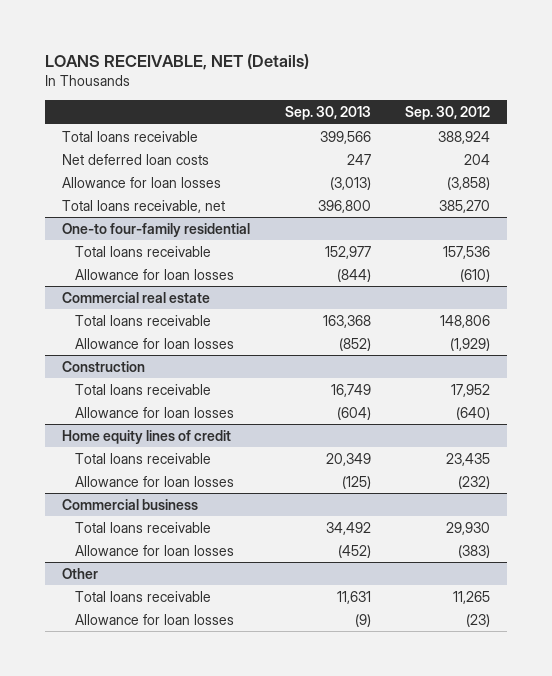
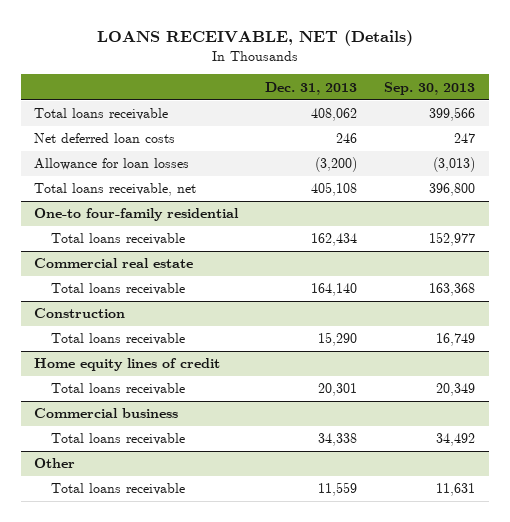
- | Sep. 30, 2013 | Sep. 30, 2012
+ | Dec. 31, 2013 | Sep. 30, 2013
@ One-to four-family residential
- Allowance for loan losses | (844) | (610)
@ Commercial real estate
- Allowance for loan losses | (852) | (1,929)
@ Construction
- Allowance for loan losses | (604) | (640)
@ Home equity lines of credit
- Allowance for loan losses | (125) | (232)
@ Commercial business
- Allowance for loan losses | (452) | (383)
@ Other
- Allowance for loan losses | (9) | (23)

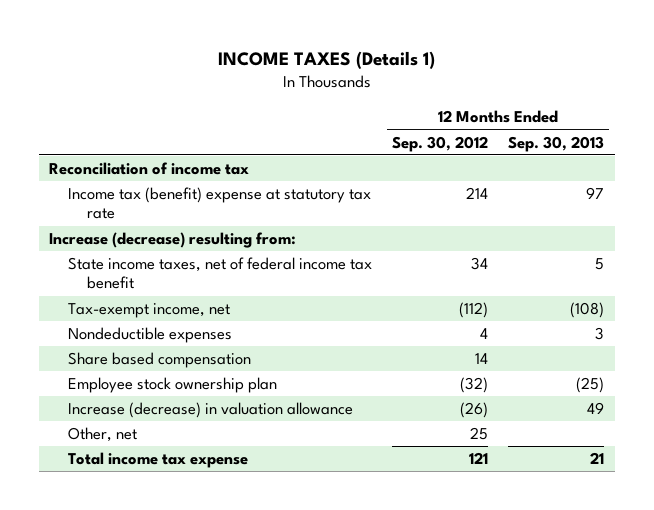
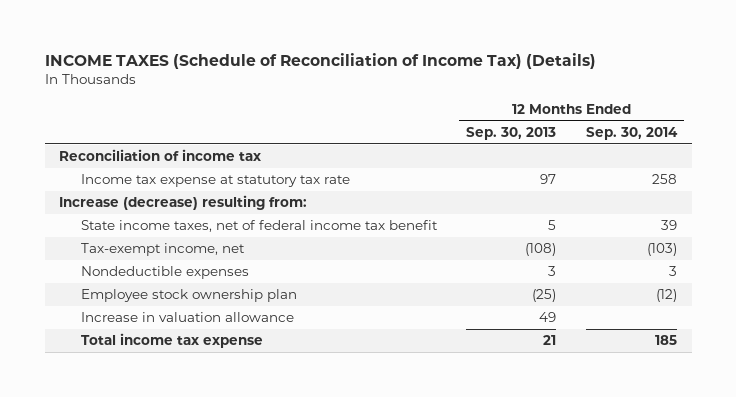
- INCOME TAXES (Details 1)
+ INCOME TAXES (Schedule of Reconciliation of Income Tax) (Details)
- | 12 Months Ended Sep. 30, 2012 | 12 Months Ended Sep. 30, 2013
+ | 12 Months Ended Sep. 30, 2013 | 12 Months Ended Sep. 30, 2014
- Income tax (benefit) expense at statutory tax rate | 214 | 97
+ Income tax expense at statutory tax rate | 97 | 258
- Share based compensation | 14 |
- Increase (decrease) in valuation allowance | (26) | 49
- Other, net | 25 |
+ Increase in valuation allowance | 49 |

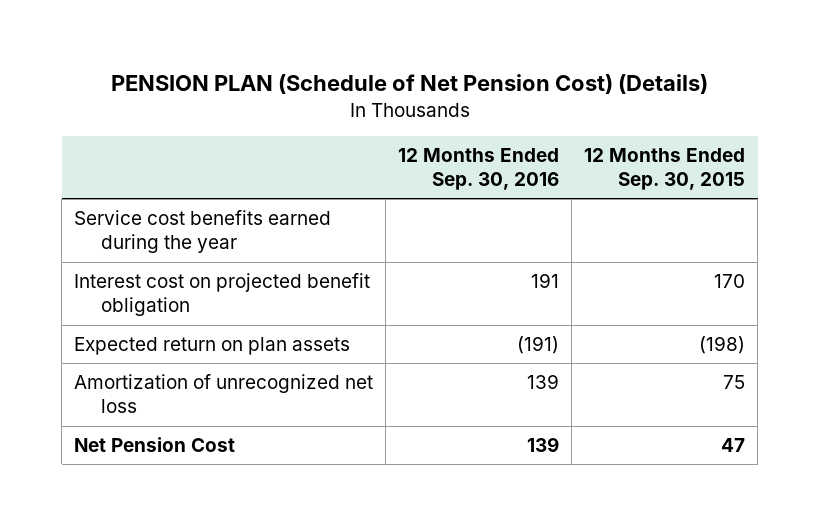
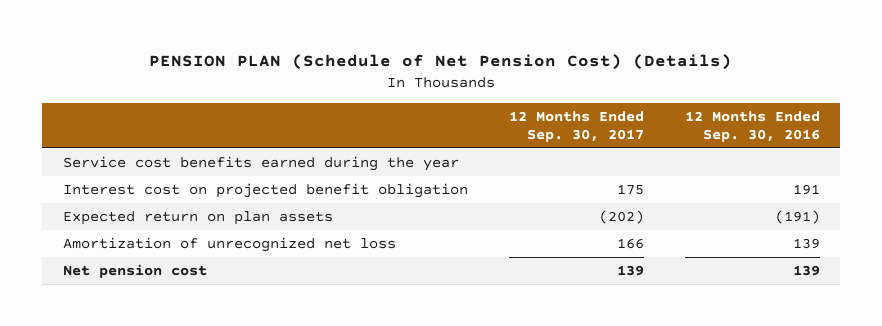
- | 12 Months Ended Sep. 30, 2016 | 12 Months Ended Sep. 30, 2015
+ | 12 Months Ended Sep. 30, 2017 | 12 Months Ended Sep. 30, 2016
- Net Pension Cost | 139 | 47
+ Net pension cost | 139 | 139

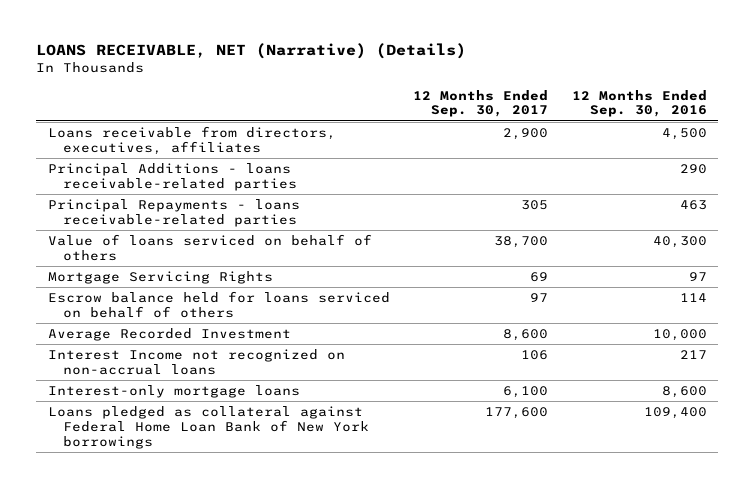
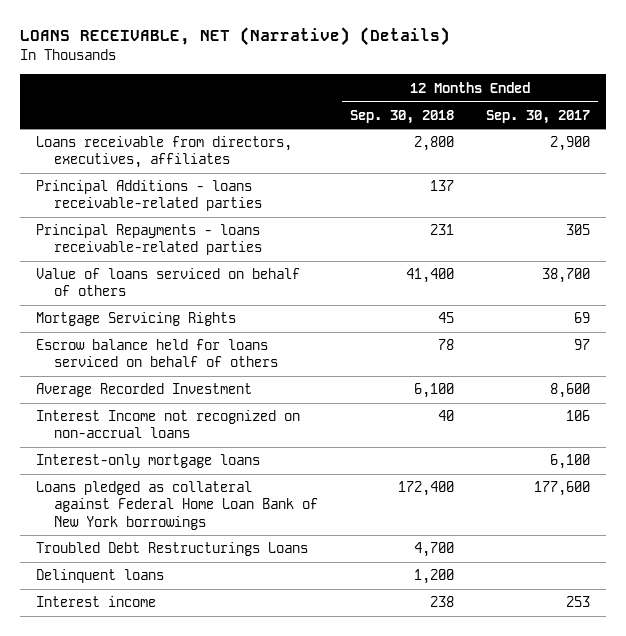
- | 12 Months Ended Sep. 30, 2017 | 12 Months Ended Sep. 30, 2016
+ | 12 Months Ended Sep. 30, 2018 | 12 Months Ended Sep. 30, 2017
+ Troubled Debt Restructurings Loans | 4,700 |
+ Delinquent loans | 1,200 |
+ Interest income | 238 | 253

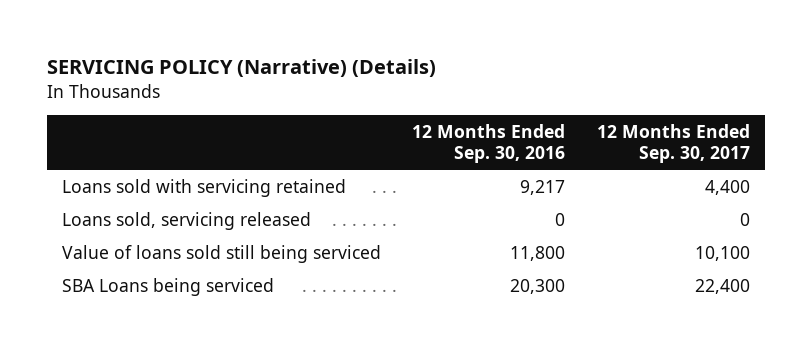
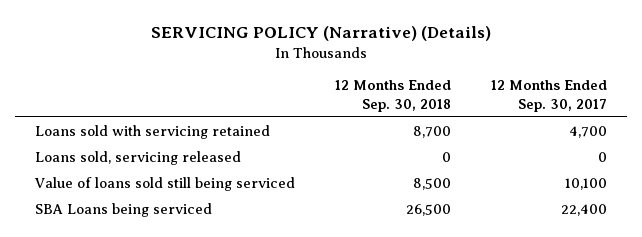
- | 12 Months Ended Sep. 30, 2016 | 12 Months Ended Sep. 30, 2017
+ | 12 Months Ended Sep. 30, 2018 | 12 Months Ended Sep. 30, 2017
- Loans sold with servicing retained | 9,217 | 4,400
+ Loans sold with servicing retained | 8,700 | 4,700

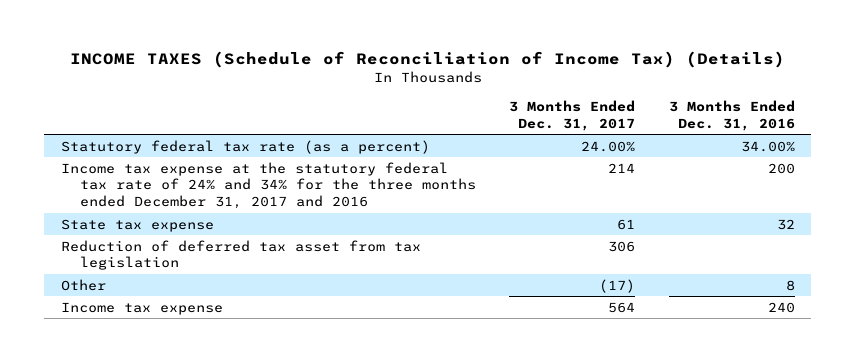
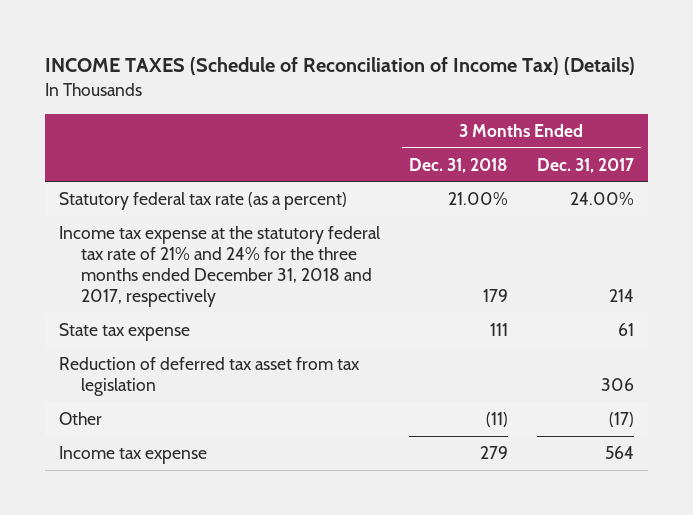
- | 3 Months Ended Dec. 31, 2017 | 3 Months Ended Dec. 31, 2016
+ | 3 Months Ended Dec. 31, 2018 | 3 Months Ended Dec. 31, 2017
- Income tax expense at the statutory federal tax rate of 24% and 34% for the three months ended December 31, 2017 and 2016 | 214 | 200
+ Income tax expense at the statutory federal tax rate of 21% and 24% for the three months ended December 31, 2018 and 2017, respectively | 179 | 214

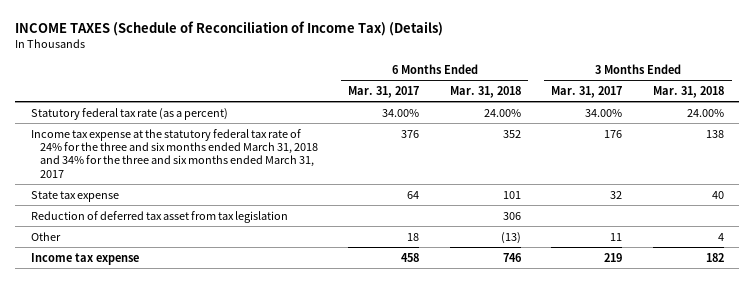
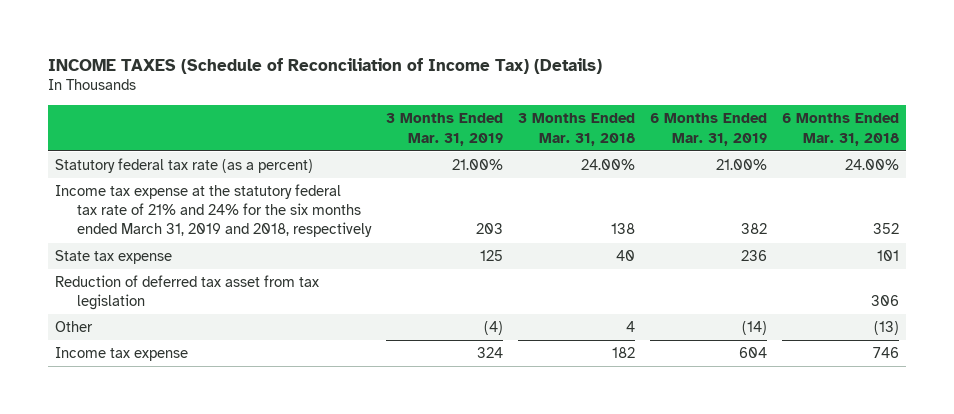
- | 6 Months Ended Mar. 31, 2017 | 6 Months Ended Mar. 31, 2018 | 3 Months Ended Mar. 31, 2017 | 3 Months Ended Mar. 31, 2018
+ | 3 Months Ended Mar. 31, 2019 | 3 Months Ended Mar. 31, 2018 | 6 Months Ended Mar. 31, 2019 | 6 Months Ended Mar. 31, 2018
- Income tax expense at the statutory federal tax rate of 24% for the three and six months ended March 31, 2018 and 34% for the three and six months ended March 31, 2017 | 376 | 352 | 176 | 138
+ Income tax expense at the statutory federal tax rate of 21% and 24% for the six months ended March 31, 2019 and 2018, respectively | 203 | 138 | 382 | 352

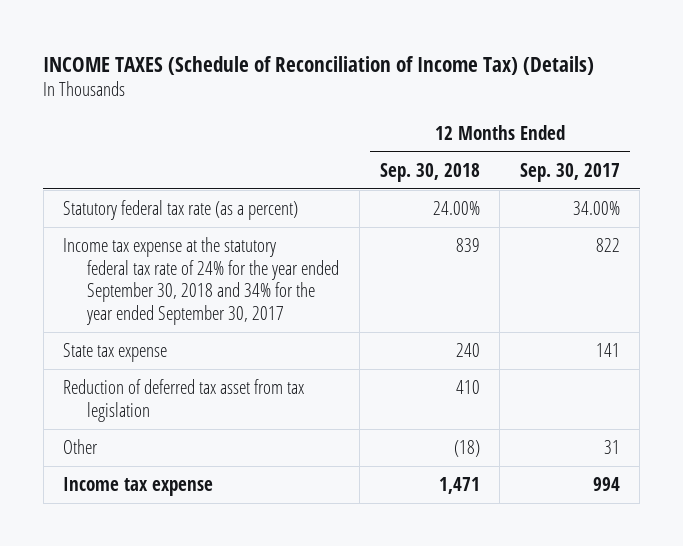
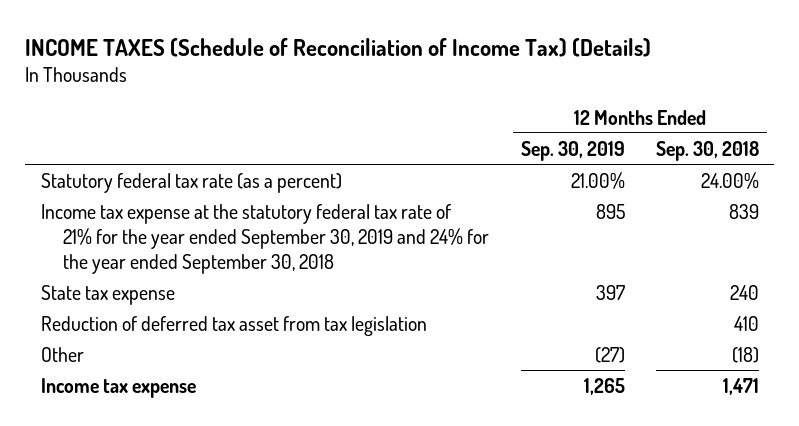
- | 12 Months Ended Sep. 30, 2018 | 12 Months Ended Sep. 30, 2017
+ | 12 Months Ended Sep. 30, 2019 | 12 Months Ended Sep. 30, 2018
- Income tax expense at the statutory federal tax rate of 24% for the year ended September 30, 2018 and 34% for the year ended September 30, 2017 | 839 | 822
+ Income tax expense at the statutory federal tax rate of 21% for the year ended September 30, 2019 and 24% for the year ended September 30, 2018 | 895 | 839

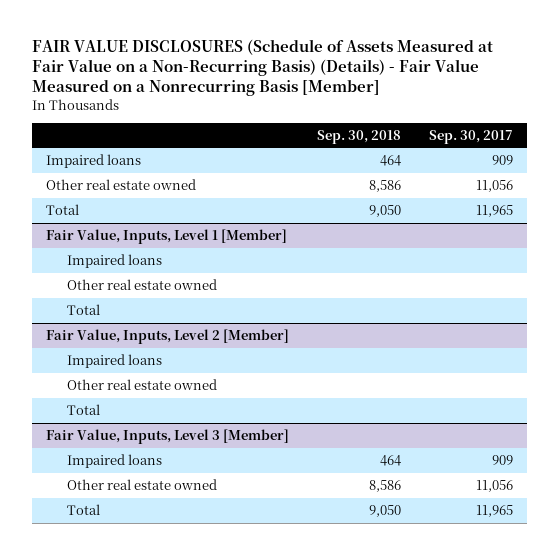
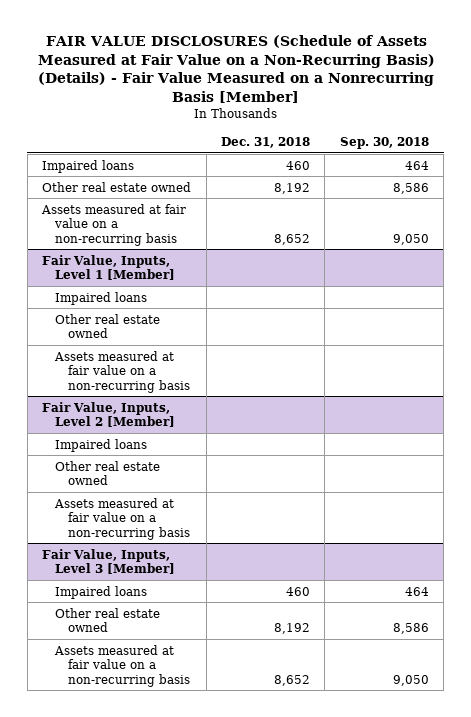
- | Sep. 30, 2018 | Sep. 30, 2017
+ | Dec. 31, 2018 | Sep. 30, 2018
- Total | 9,050 | 11,965
+ Assets measured at fair value on a non-recurring basis | 8,652 | 9,050
@ Fair Value, Inputs, Level 1 [Member]
- Total
+ Assets measured at fair value on a non-recurring basis
@ Fair Value, Inputs, Level 2 [Member]
- Total
+ Assets measured at fair value on a non-recurring basis
@ Fair Value, Inputs, Level 3 [Member]
- Total | 9,050 | 11,965
+ Assets measured at fair value on a non-recurring basis | 8,652 | 9,050

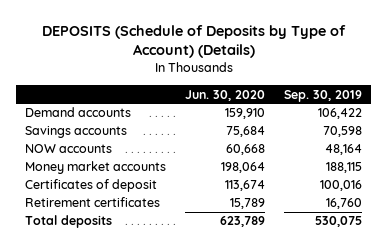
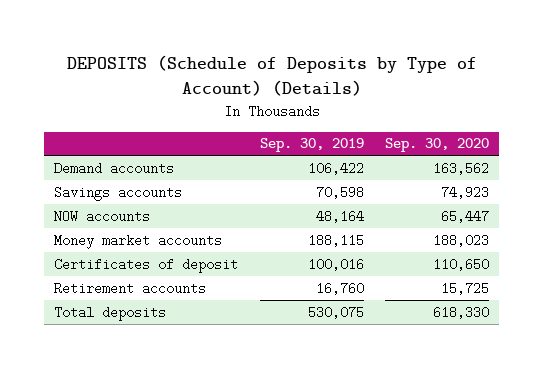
- | Jun. 30, 2020 | Sep. 30, 2019
+ | Sep. 30, 2019 | Sep. 30, 2020
- Retirement certificates | 15,789 | 16,760
+ Retirement accounts | 16,760 | 15,725

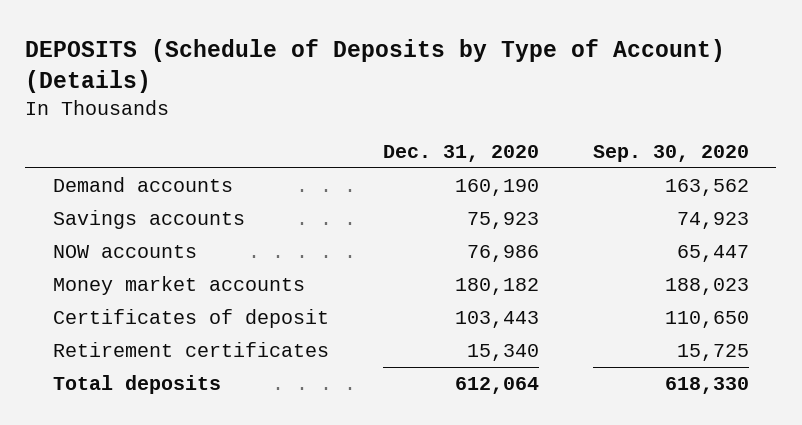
- | Sep. 30, 2019 | Sep. 30, 2020
+ | Dec. 31, 2020 | Sep. 30, 2020
- Retirement accounts | 16,760 | 15,725
+ Retirement certificates | 15,340 | 15,725

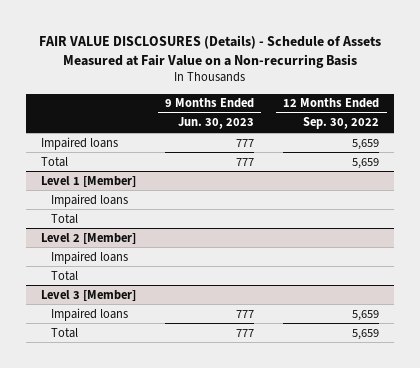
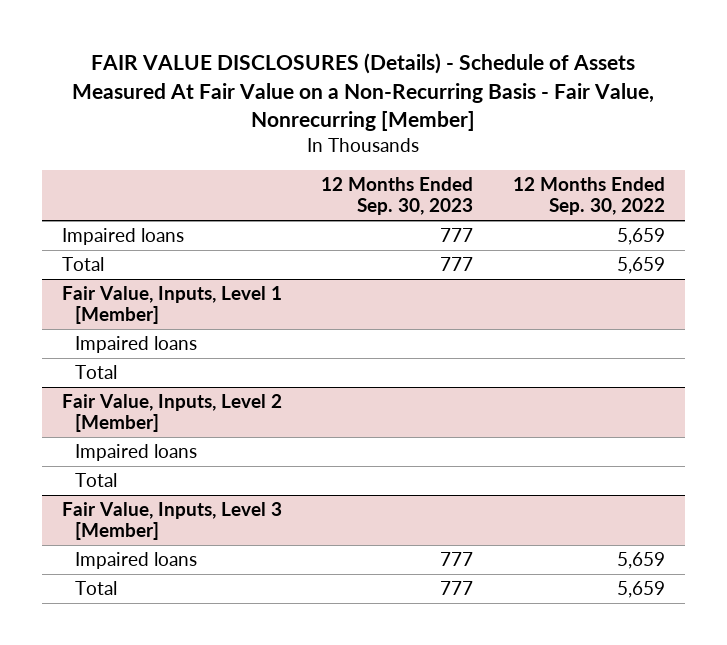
- FAIR VALUE DISCLOSURES (Details) - Schedule of Assets Measured at Fair Value on a Non-recurring Basis
+ FAIR VALUE DISCLOSURES (Details) - Schedule of Assets Measured At Fair Value on a Non-Recurring Basis - Fair Value, Nonrecurring [Member]
- | 9 Months Ended Jun. 30, 2023 | 12 Months Ended Sep. 30, 2022
+ | 12 Months Ended Sep. 30, 2023 | 12 Months Ended Sep. 30, 2022
- Level 1 [Member]
+ Fair Value, Inputs, Level 1 [Member]
- Level 2 [Member]
+ Fair Value, Inputs, Level 2 [Member]
- Level 3 [Member]
+ Fair Value, Inputs, Level 3 [Member]

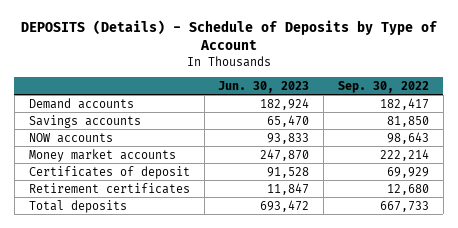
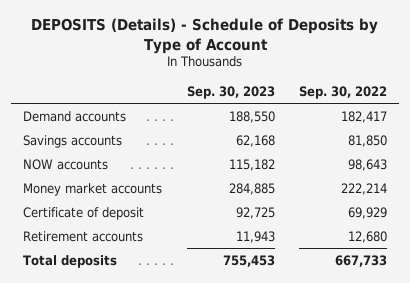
- | Jun. 30, 2023 | Sep. 30, 2022
+ | Sep. 30, 2023 | Sep. 30, 2022
- Certificates of deposit | 91,528 | 69,929
- Retirement certificates | 11,847 | 12,680
+ Certificate of deposit | 92,725 | 69,929
+ Retirement accounts | 11,943 | 12,680

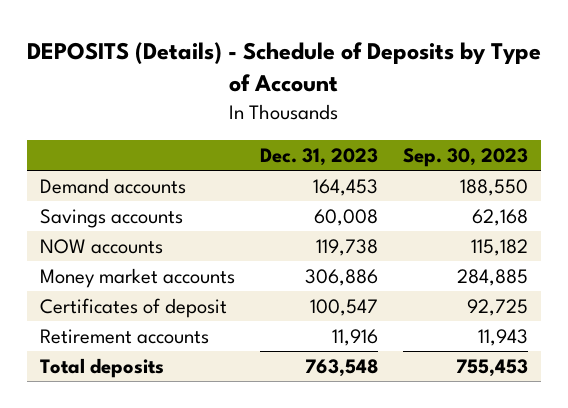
- | Sep. 30, 2023 | Sep. 30, 2022
+ | Dec. 31, 2023 | Sep. 30, 2023
- Certificate of deposit | 92,725 | 69,929
+ Certificates of deposit | 100,547 | 92,725

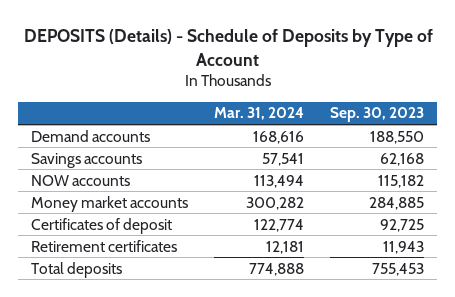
- | Dec. 31, 2023 | Sep. 30, 2023
+ | Mar. 31, 2024 | Sep. 30, 2023
- Retirement accounts | 11,916 | 11,943
+ Retirement certificates | 12,181 | 11,943

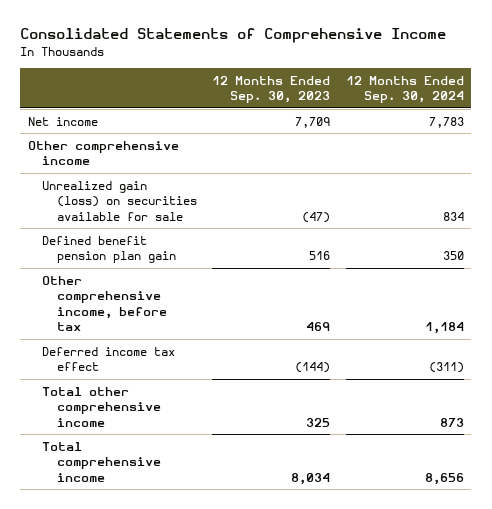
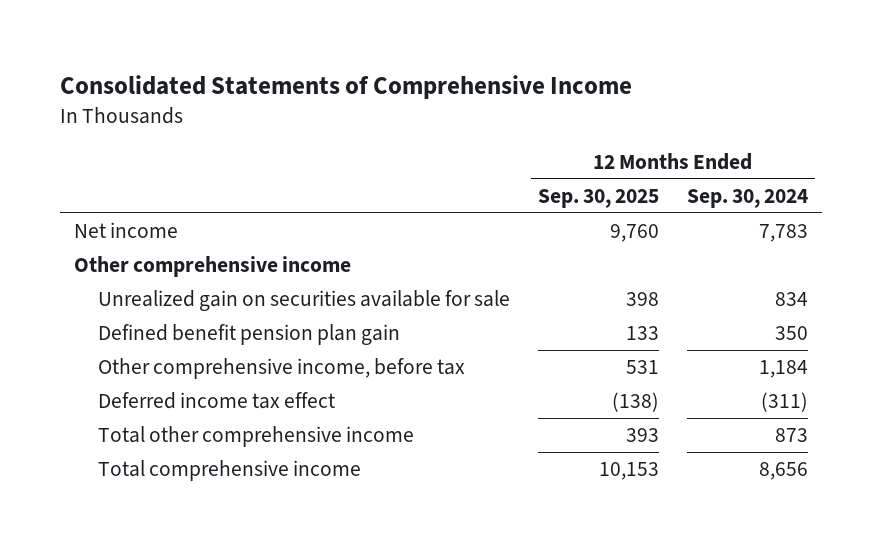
- | 12 Months Ended Sep. 30, 2023 | 12 Months Ended Sep. 30, 2024
+ | 12 Months Ended Sep. 30, 2025 | 12 Months Ended Sep. 30, 2024
- Unrealized gain (loss) on securities available for sale | (47) | 834
+ Unrealized gain on securities available for sale | 398 | 834

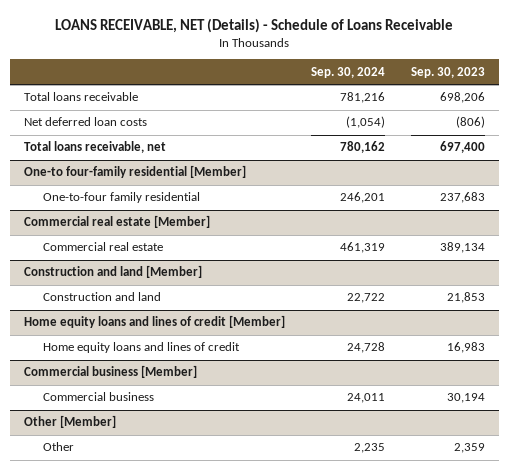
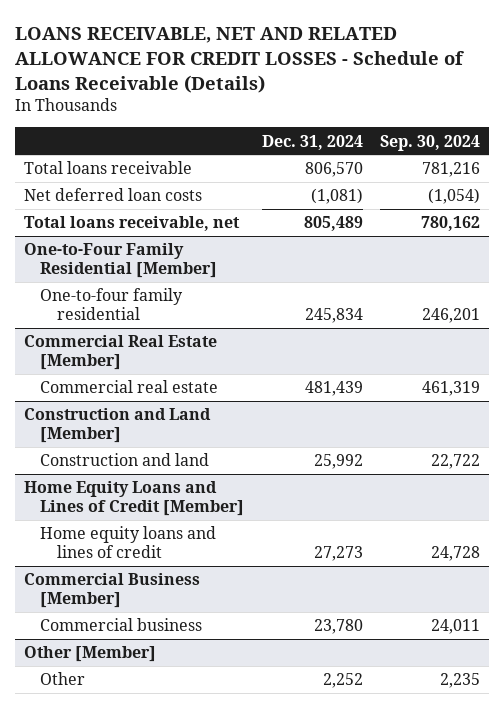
- LOANS RECEIVABLE, NET (Details) - Schedule of Loans Receivable
+ LOANS RECEIVABLE, NET AND RELATED ALLOWANCE FOR CREDIT LOSSES - Schedule of Loans Receivable (Details)
- | Sep. 30, 2024 | Sep. 30, 2023
+ | Dec. 31, 2024 | Sep. 30, 2024
- One-to four-family residential [Member]
+ One-to-Four Family Residential [Member]
- Commercial real estate [Member]
+ Commercial Real Estate [Member]
- Construction and land [Member]
+ Construction and Land [Member]
- Home equity loans and lines of credit [Member]
+ Home Equity Loans and Lines of Credit [Member]
- Commercial business [Member]
+ Commercial Business [Member]

